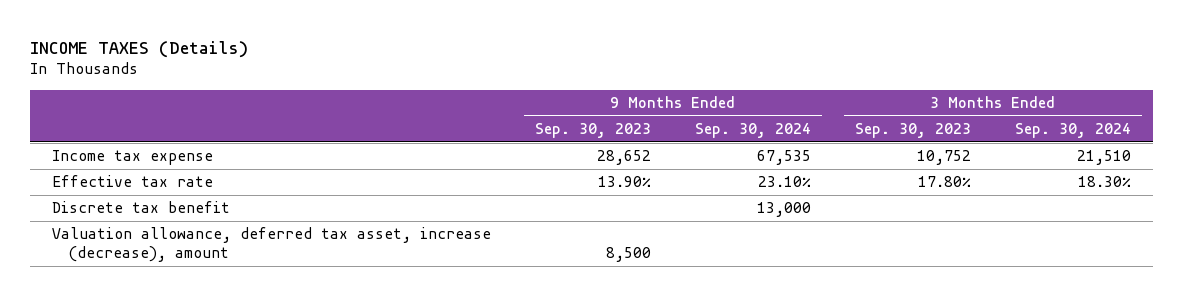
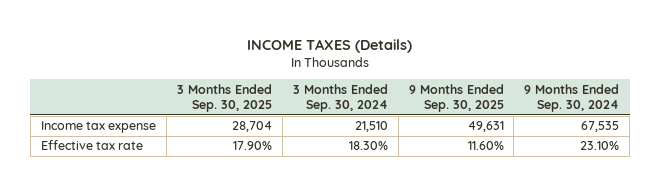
- | 9 Months Ended Sep. 30, 2023 | 9 Months Ended Sep. 30, 2024 | 3 Months Ended Sep. 30, 2023 | 3 Months Ended Sep. 30, 2024
+ | 3 Months Ended Sep. 30, 2025 | 3 Months Ended Sep. 30, 2024 | 9 Months Ended Sep. 30, 2025 | 9 Months Ended Sep. 30, 2024
- Discrete tax benefit | | 13,000 | |
- Valuation allowance, deferred tax asset, increase (decrease), amount | 8,500 | | |

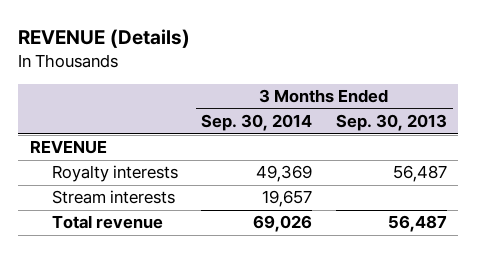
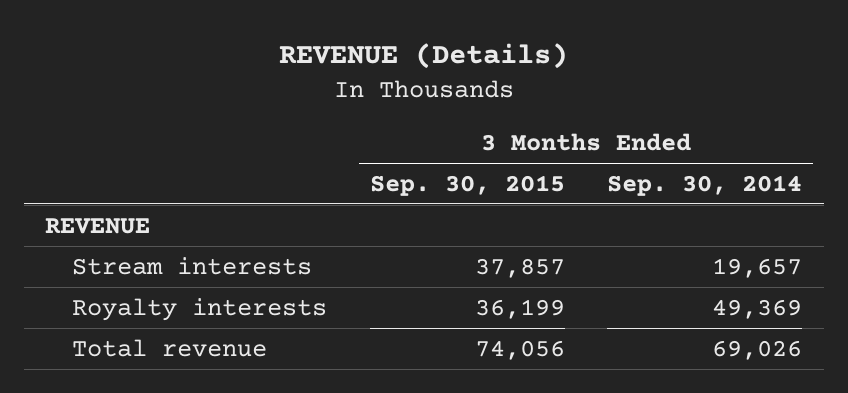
- | 3 Months Ended Sep. 30, 2014 | 3 Months Ended Sep. 30, 2013
+ | 3 Months Ended Sep. 30, 2015 | 3 Months Ended Sep. 30, 2014
moved down: Royalty interests | 36,199 | 49,369

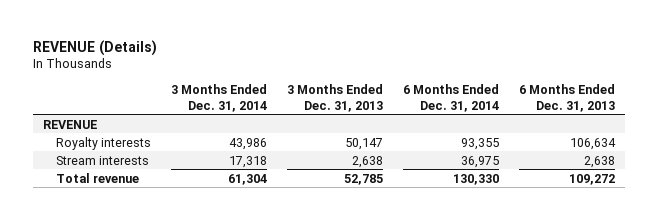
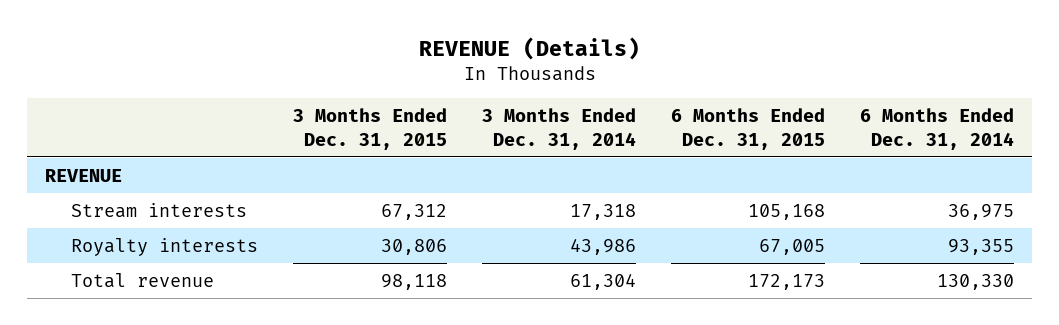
- | 3 Months Ended Dec. 31, 2014 | 3 Months Ended Dec. 31, 2013 | 6 Months Ended Dec. 31, 2014 | 6 Months Ended Dec. 31, 2013
+ | 3 Months Ended Dec. 31, 2015 | 3 Months Ended Dec. 31, 2014 | 6 Months Ended Dec. 31, 2015 | 6 Months Ended Dec. 31, 2014
moved down: Royalty interests | 30,806 | 43,986 | 67,005 | 93,355

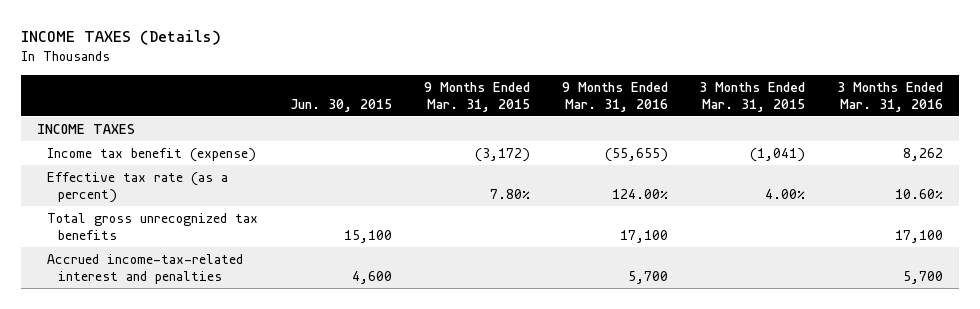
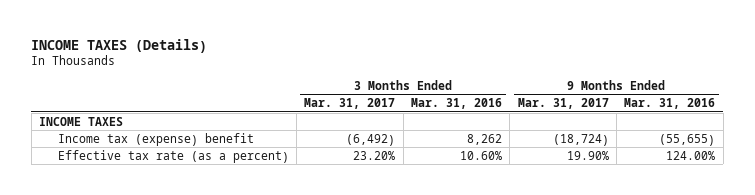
- | Jun. 30, 2015 | 9 Months Ended Mar. 31, 2015 | 9 Months Ended Mar. 31, 2016 | 3 Months Ended Mar. 31, 2015 | 3 Months Ended Mar. 31, 2016
+ | 3 Months Ended Mar. 31, 2017 | 3 Months Ended Mar. 31, 2016 | 9 Months Ended Mar. 31, 2017 | 9 Months Ended Mar. 31, 2016
- Income tax benefit (expense) | | (3,172) | (55,655) | (1,041) | 8,262
+ Income tax (expense) benefit | (6,492) | 8,262 | (18,724) | (55,655)
- Total gross unrecognized tax benefits | 15,100 | | 17,100 | | 17,100
- Accrued income-tax-related interest and penalties | 4,600 | | 5,700 | | 5,700

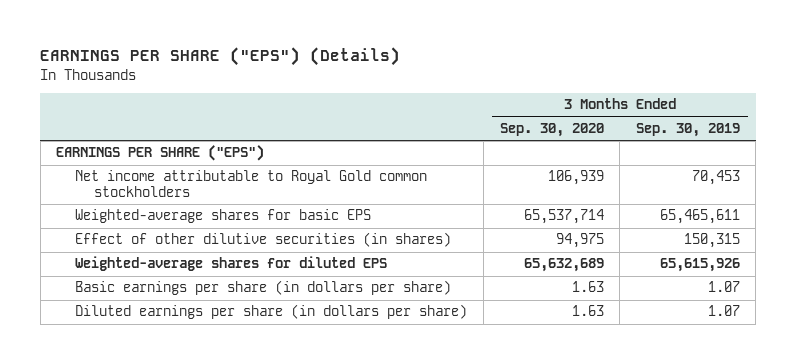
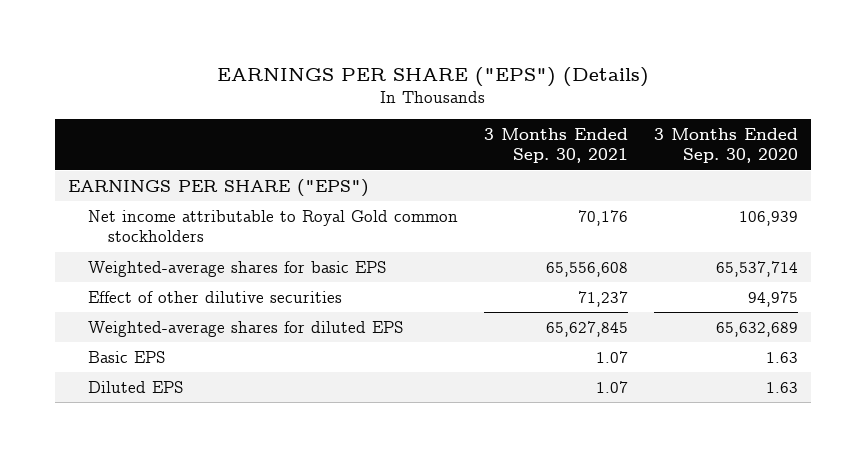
- | 3 Months Ended Sep. 30, 2020 | 3 Months Ended Sep. 30, 2019
+ | 3 Months Ended Sep. 30, 2021 | 3 Months Ended Sep. 30, 2020
- Effect of other dilutive securities (in shares) | 94,975 | 150,315
+ Effect of other dilutive securities | 71,237 | 94,975
- Basic earnings per share (in dollars per share) | 1.63 | 1.07
- Diluted earnings per share (in dollars per share) | 1.63 | 1.07
+ Basic EPS | 1.07 | 1.63
+ Diluted EPS | 1.07 | 1.63

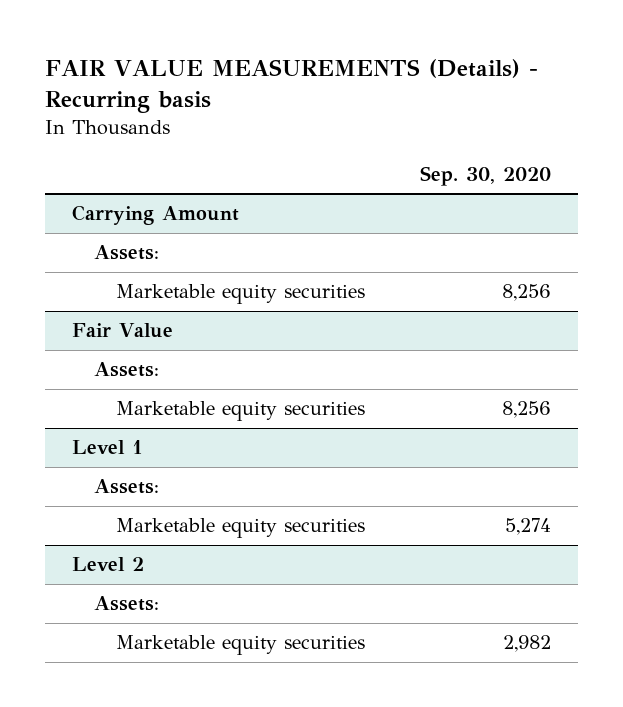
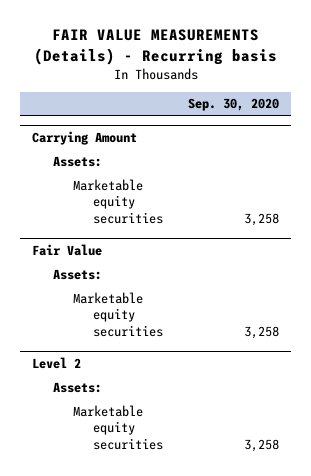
@ Carrying Amount
- Marketable equity securities | 8,256
+ Marketable equity securities | 3,258
@ Fair Value
- Marketable equity securities | 8,256
- Level 1
- Assets:
- Marketable equity securities | 5,274
@ Fair Value
+ Marketable equity securities | 3,258
@ Level 2
- Marketable equity securities | 2,982
+ Marketable equity securities | 3,258

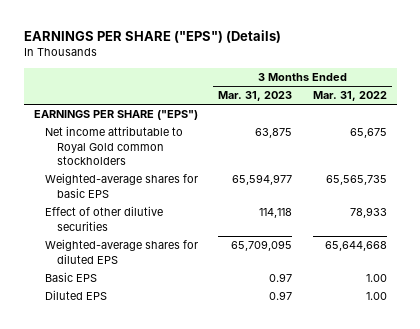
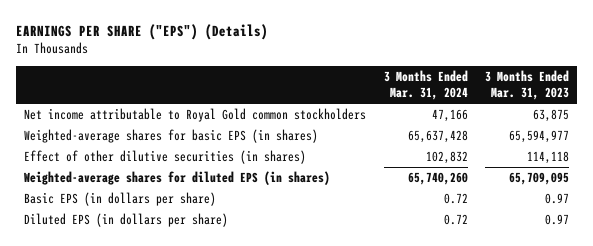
- | 3 Months Ended Mar. 31, 2023 | 3 Months Ended Mar. 31, 2022
+ | 3 Months Ended Mar. 31, 2024 | 3 Months Ended Mar. 31, 2023
- EARNINGS PER SHARE ("EPS")
- Weighted-average shares for basic EPS | 65,594,977 | 65,565,735
- Effect of other dilutive securities | 114,118 | 78,933
- Weighted-average shares for diluted EPS | 65,709,095 | 65,644,668
- Basic EPS | 0.97 | 1.00
- Diluted EPS | 0.97 | 1.00
+ Weighted-average shares for basic EPS (in shares) | 65,637,428 | 65,594,977
+ Effect of other dilutive securities (in shares) | 102,832 | 114,118
+ Weighted-average shares for diluted EPS (in shares) | 65,740,260 | 65,709,095
+ Basic EPS (in dollars per share) | 0.72 | 0.97
+ Diluted EPS (in dollars per share) | 0.72 | 0.97

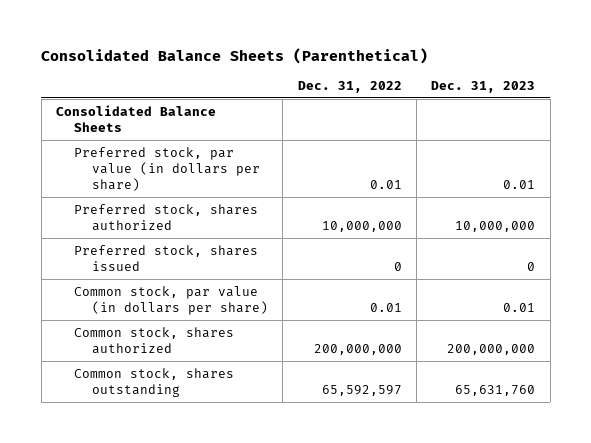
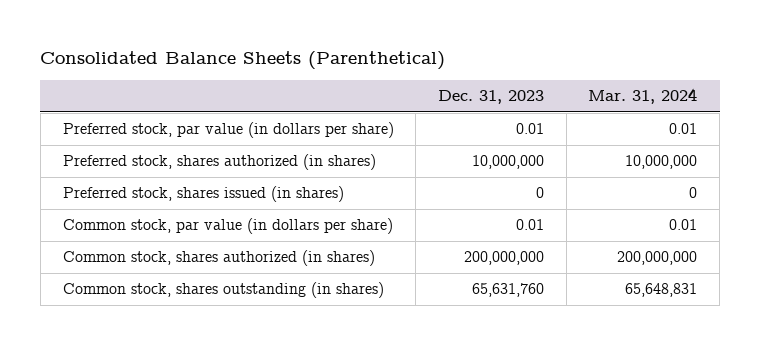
- | Dec. 31, 2022 | Dec. 31, 2023
+ | Dec. 31, 2023 | Mar. 31, 2024
- Consolidated Balance Sheets
- Preferred stock, shares authorized | 10,000,000 | 10,000,000
- Preferred stock, shares issued | 0 | 0
+ Preferred stock, shares authorized (in shares) | 10,000,000 | 10,000,000
+ Preferred stock, shares issued (in shares) | 0 | 0
- Common stock, shares authorized | 200,000,000 | 200,000,000
- Common stock, shares outstanding | 65,592,597 | 65,631,760
+ Common stock, shares authorized (in shares) | 200,000,000 | 200,000,000
+ Common stock, shares outstanding (in shares) | 65,631,760 | 65,648,831

